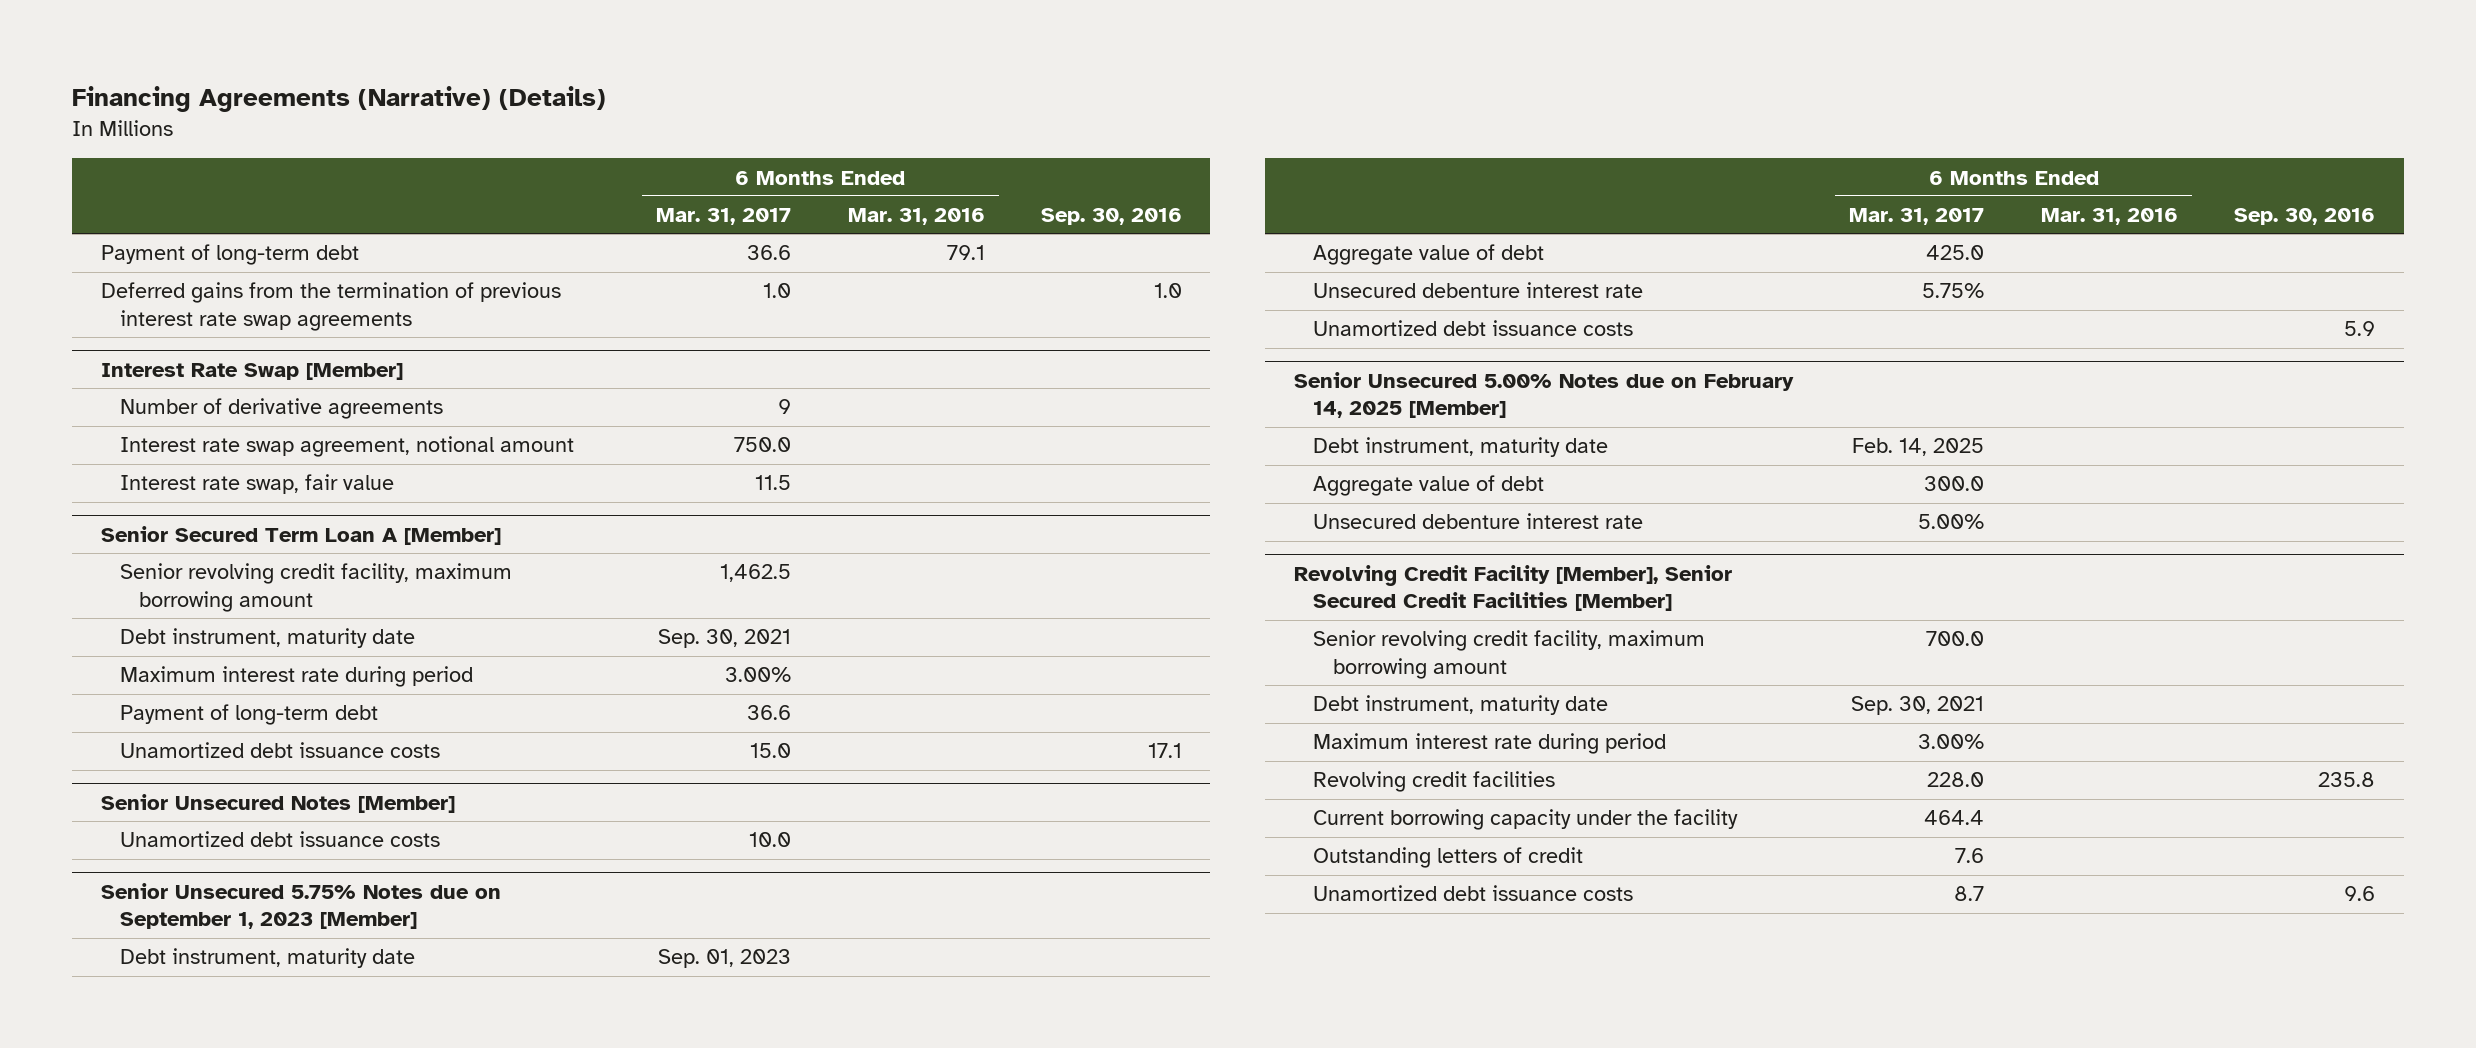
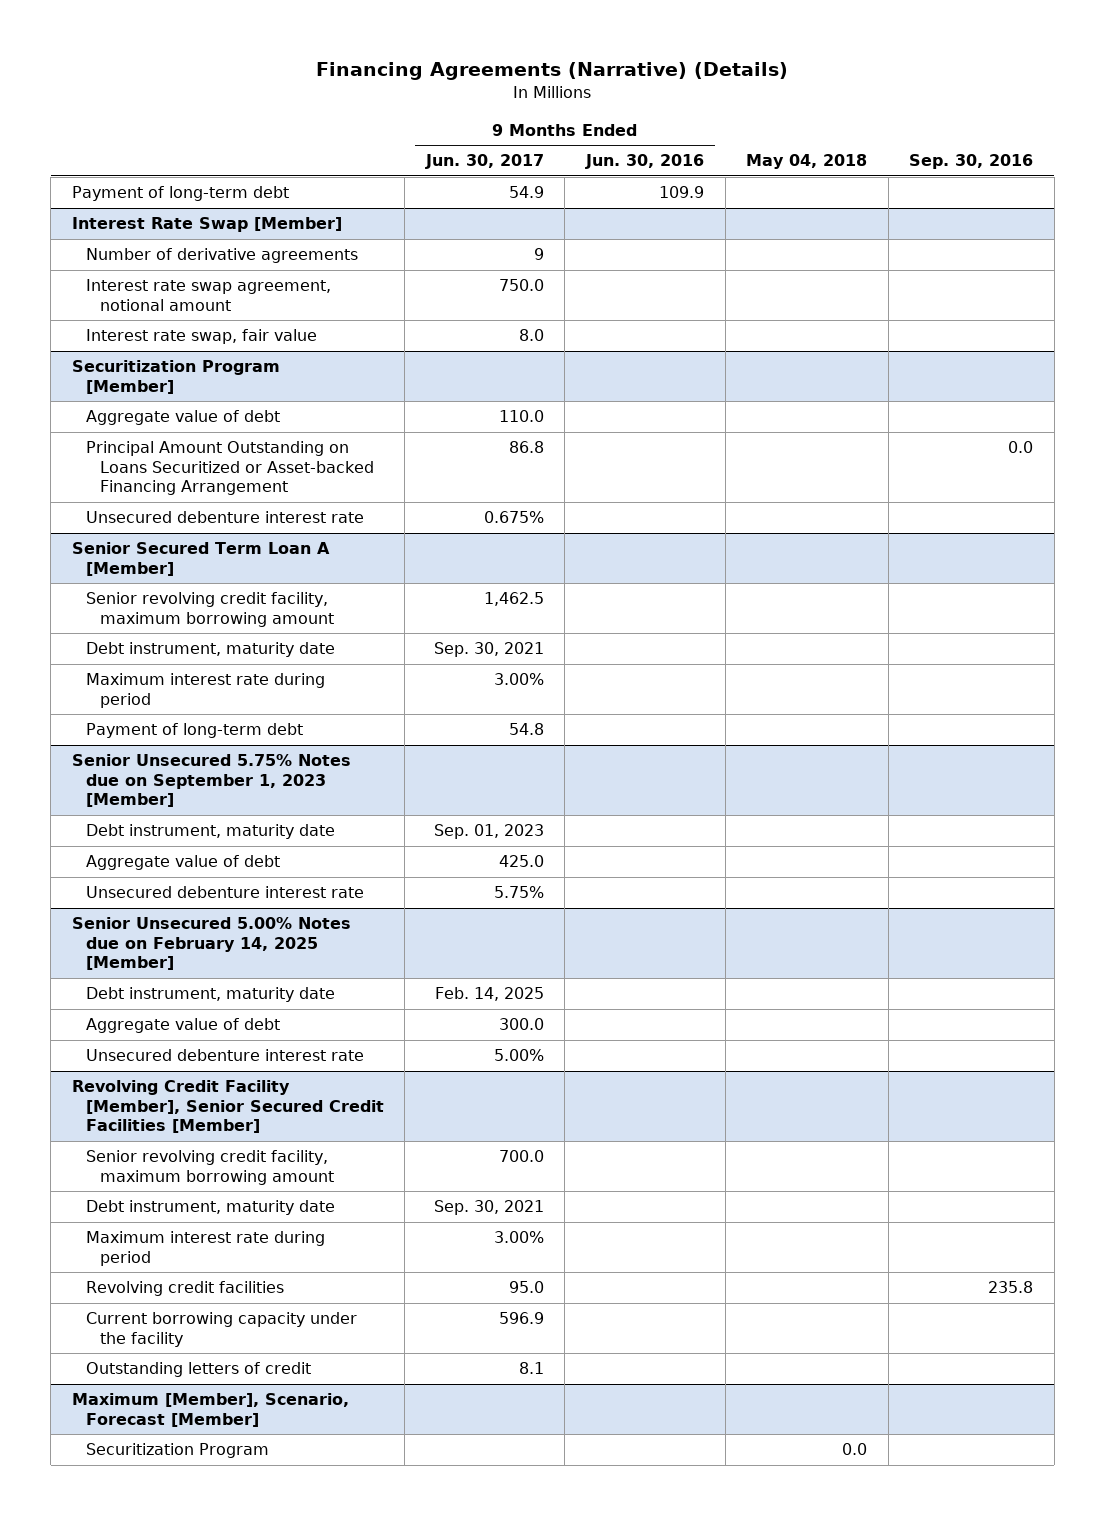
- | 6 Months Ended Mar. 31, 2017 | 6 Months Ended Mar. 31, 2016 | Sep. 30, 2016
+ | 9 Months Ended Jun. 30, 2017 | 9 Months Ended Jun. 30, 2016 | May 04, 2018 | Sep. 30, 2016
- Deferred gains from the termination of previous interest rate swap agreements | 1.0 | | 1.0
+ Securitization Program [Member]
+ Aggregate value of debt | 110.0 | | |
+ Principal Amount Outstanding on Loans Securitized or Asset-backed Financing Arrangement | 86.8 | | | 0.0
+ Unsecured debenture interest rate | 0.675% | | |
@ Senior Secured Term Loan A [Member]
- Unamortized debt issuance costs | 15.0 | | 17.1
- Senior Unsecured Notes [Member]
- Unamortized debt issuance costs | 10.0 | |
@ Senior Unsecured 5.75% Notes due on September 1, 2023 [Member]
- Unamortized debt issuance costs | | | 5.9
@ Revolving Credit Facility [Member], Senior Secured Credit Facilities [Member]
- Unamortized debt issuance costs | 8.7 | | 9.6
+ Maximum [Member], Scenario, Forecast [Member]
+ Securitization Program | | | 0.0 |

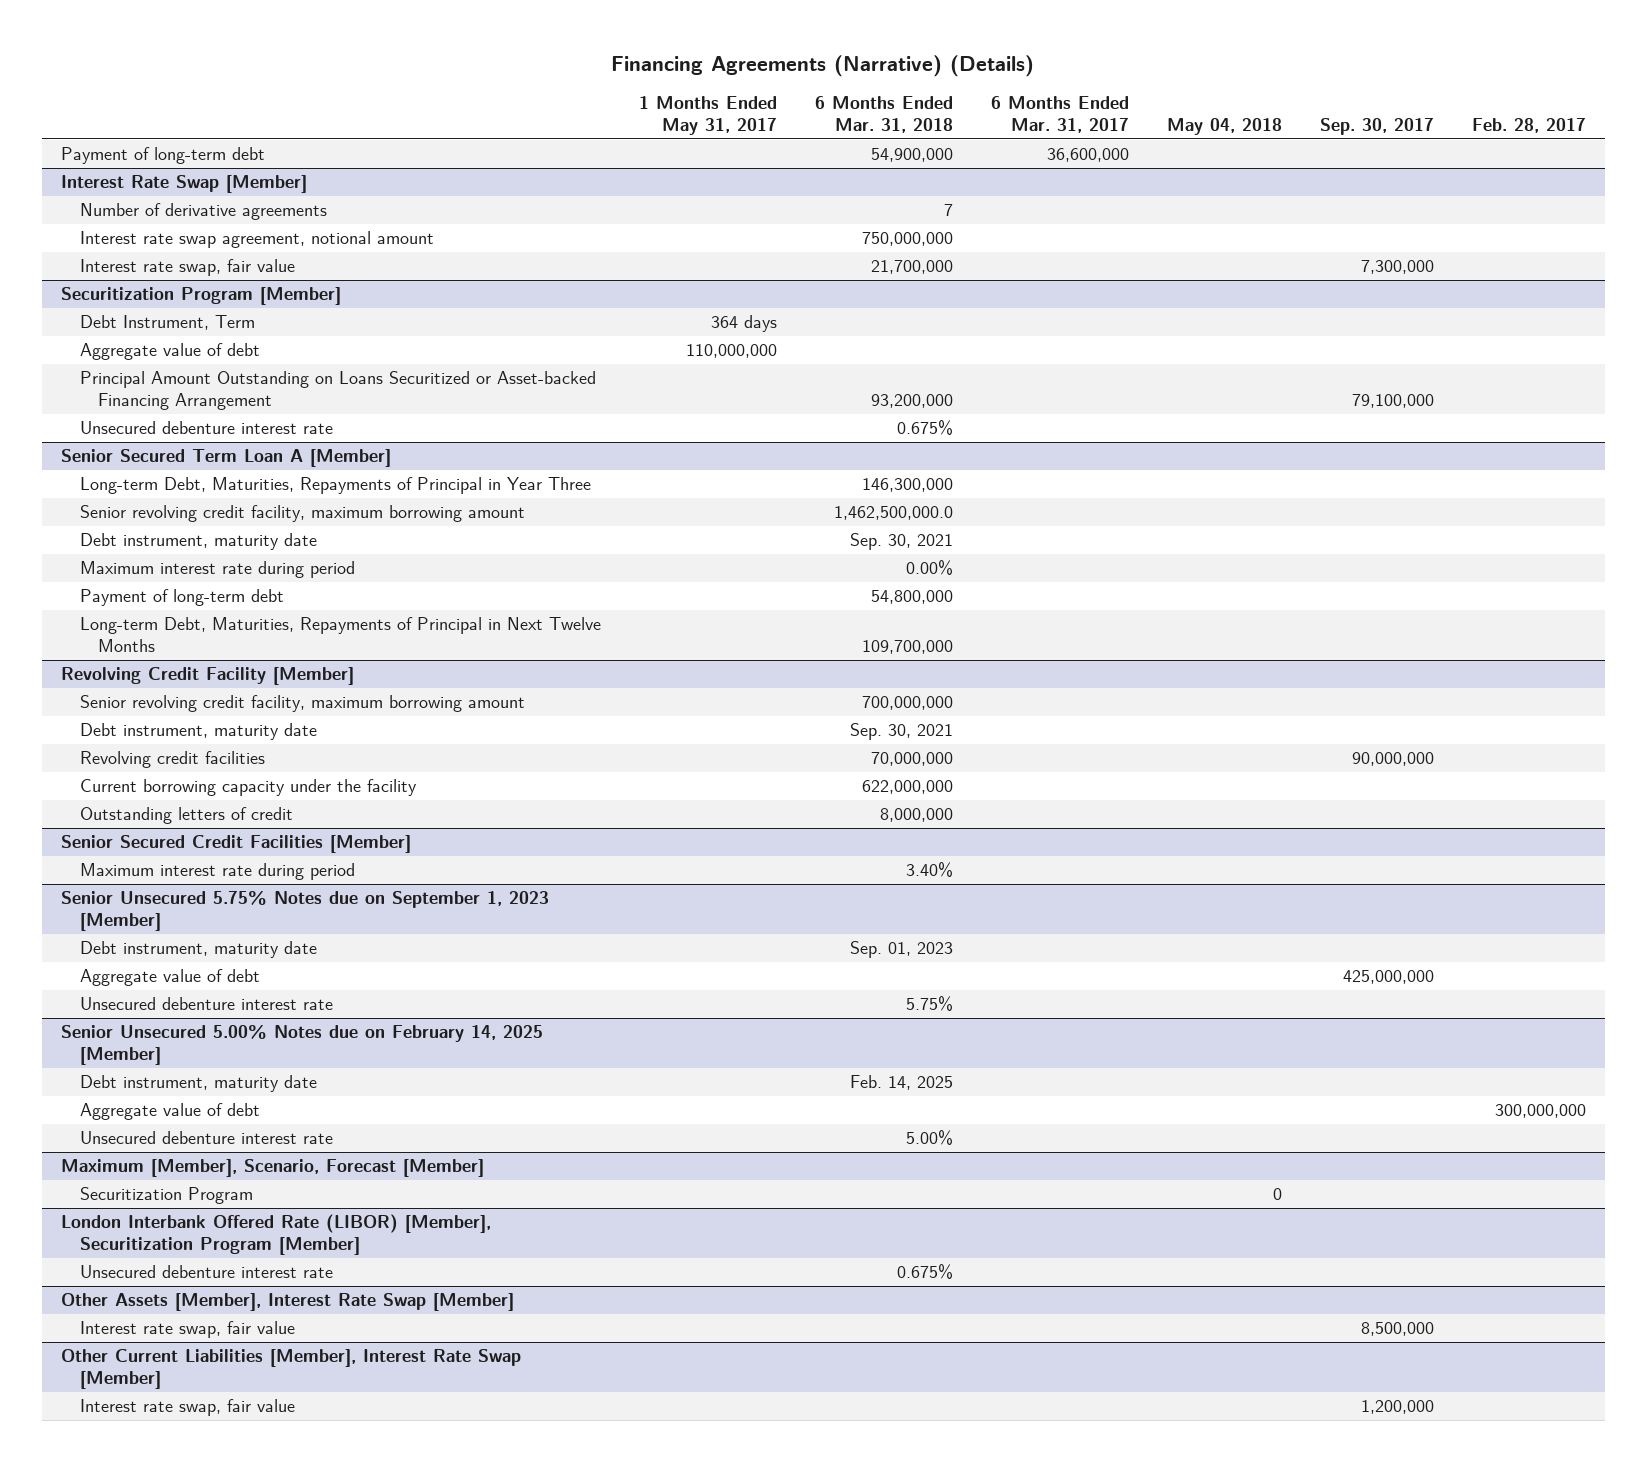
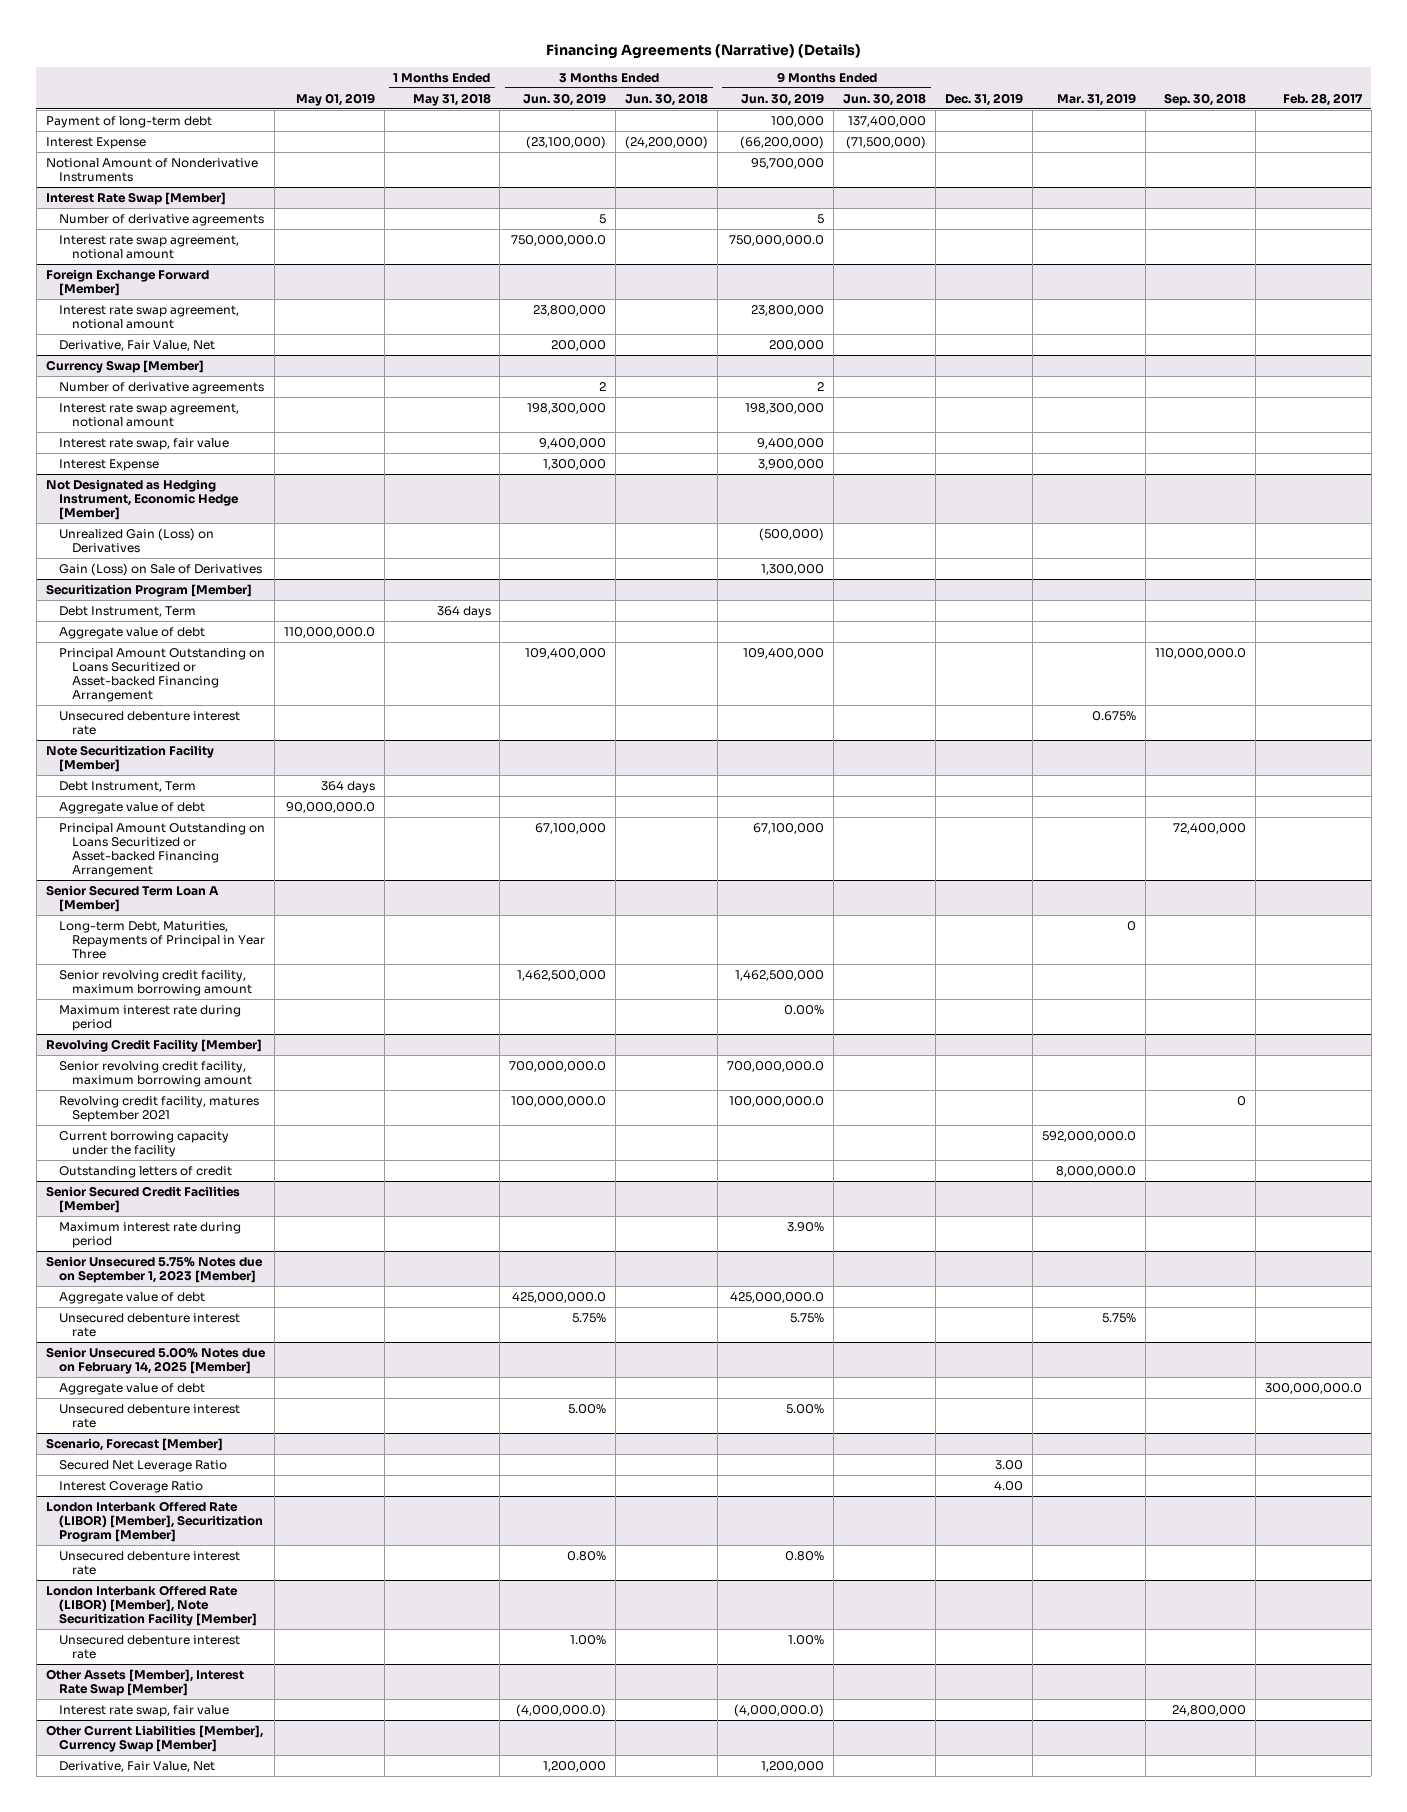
- | 1 Months Ended May 31, 2017 | 6 Months Ended Mar. 31, 2018 | 6 Months Ended Mar. 31, 2017 | May 04, 2018 | Sep. 30, 2017 | Feb. 28, 2017
+ | May 01, 2019 | 1 Months Ended May 31, 2018 | 3 Months Ended Jun. 30, 2019 | 3 Months Ended Jun. 30, 2018 | 9 Months Ended Jun. 30, 2019 | 9 Months Ended Jun. 30, 2018 | Dec. 31, 2019 | Mar. 31, 2019 | Sep. 30, 2018 | Feb. 28, 2017
+ Interest Expense | | | (23,100,000) | (24,200,000) | (66,200,000) | (71,500,000) | | | |
+ Notional Amount of Nonderivative Instruments | | | | | 95,700,000 | | | | |
@ Interest Rate Swap [Member]
- Interest rate swap, fair value | | 21,700,000 | | | 7,300,000 |
+ Foreign Exchange Forward [Member]
+ Interest rate swap agreement, notional amount | | | 23,800,000 | | 23,800,000 | | | | |
+ Derivative, Fair Value, Net | | | 200,000 | | 200,000 | | | | |
+ Currency Swap [Member]
+ Number of derivative agreements | | | 2 | | 2 | | | | |
+ Interest rate swap agreement, notional amount | | | 198,300,000 | | 198,300,000 | | | | |
+ Interest rate swap, fair value | | | 9,400,000 | | 9,400,000 | | | | |
+ Interest Expense | | | 1,300,000 | | 3,900,000 | | | | |
+ Not Designated as Hedging Instrument, Economic Hedge [Member]
+ Unrealized Gain (Loss) on Derivatives | | | | | (500,000) | | | | |
+ Gain (Loss) on Sale of Derivatives | | | | | 1,300,000 | | | | |
+ Note Securitization Facility [Member]
+ Debt Instrument, Term | 364 days | | | | | | | | |
+ Aggregate value of debt | 90,000,000.0 | | | | | | | | |
+ Principal Amount Outstanding on Loans Securitized or Asset-backed Financing Arrangement | | | 67,100,000 | | 67,100,000 | | | | 72,400,000 |
@ Senior Secured Term Loan A [Member]
- Debt instrument, maturity date | | Sep. 30, 2021 | | | |
- Payment of long-term debt | | 54,800,000 | | | |
- Long-term Debt, Maturities, Repayments of Principal in Next Twelve Months | | 109,700,000 | | | |
@ Revolving Credit Facility [Member]
- Debt instrument, maturity date | | Sep. 30, 2021 | | | |
- Revolving credit facilities | | 70,000,000 | | | 90,000,000 |
+ Revolving credit facility, matures September 2021 | | | 100,000,000.0 | | 100,000,000.0 | | | | 0 |
@ Senior Unsecured 5.75% Notes due on September 1, 2023 [Member]
- Debt instrument, maturity date | | Sep. 01, 2023 | | | |
@ Senior Unsecured 5.00% Notes due on February 14, 2025 [Member]
- Debt instrument, maturity date | | Feb. 14, 2025 | | | |
- Aggregate value of debt | | | | | | 300,000,000
+ Aggregate value of debt | | | | | | | | | | 300,000,000.0
- Maximum [Member], Scenario, Forecast [Member]
- Securitization Program | | | | 0 | |
+ Scenario, Forecast [Member]
+ Secured Net Leverage Ratio | | | | | | | 3.00 | | |
+ Interest Coverage Ratio | | | | | | | 4.00 | | |
+ London Interbank Offered Rate (LIBOR) [Member], Note Securitization Facility [Member]
+ Unsecured debenture interest rate | | | 1.00% | | 1.00% | | | | |
- Other Current Liabilities [Member], Interest Rate Swap [Member]
- Interest rate swap, fair value | | | | | 1,200,000 |
+ Other Current Liabilities [Member], Currency Swap [Member]
+ Derivative, Fair Value, Net | | | 1,200,000 | | 1,200,000 | | | | |

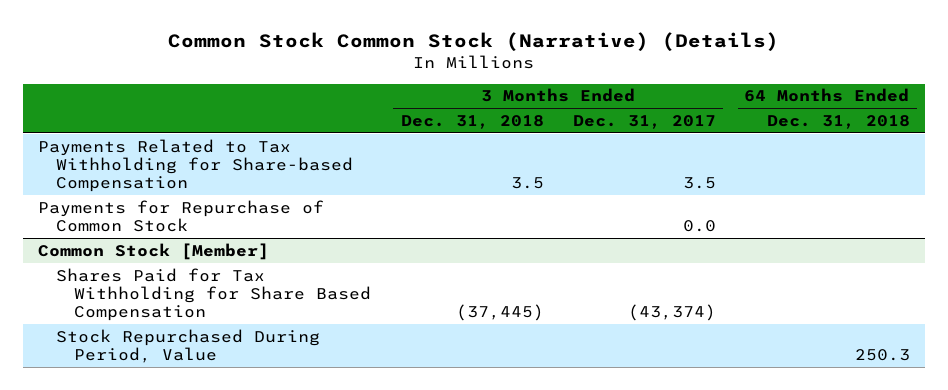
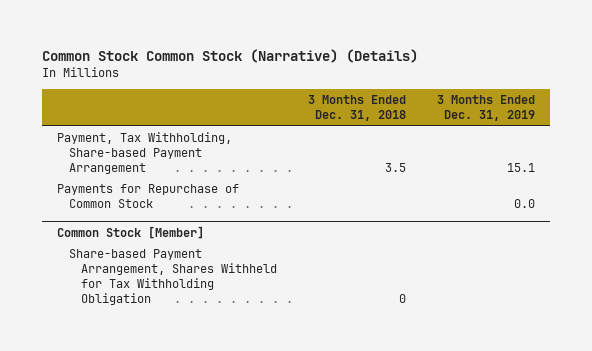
- | 3 Months Ended Dec. 31, 2018 | 3 Months Ended Dec. 31, 2017 | 64 Months Ended Dec. 31, 2018
+ | 3 Months Ended Dec. 31, 2018 | 3 Months Ended Dec. 31, 2019
- Payments Related to Tax Withholding for Share-based Compensation | 3.5 | 3.5 |
+ Payment, Tax Withholding, Share-based Payment Arrangement | 3.5 | 15.1
@ Common Stock [Member]
- Shares Paid for Tax Withholding for Share Based Compensation | (37,445) | (43,374) |
- Stock Repurchased During Period, Value | | | 250.3
+ Share-based Payment Arrangement, Shares Withheld for Tax Withholding Obligation | 0 |

